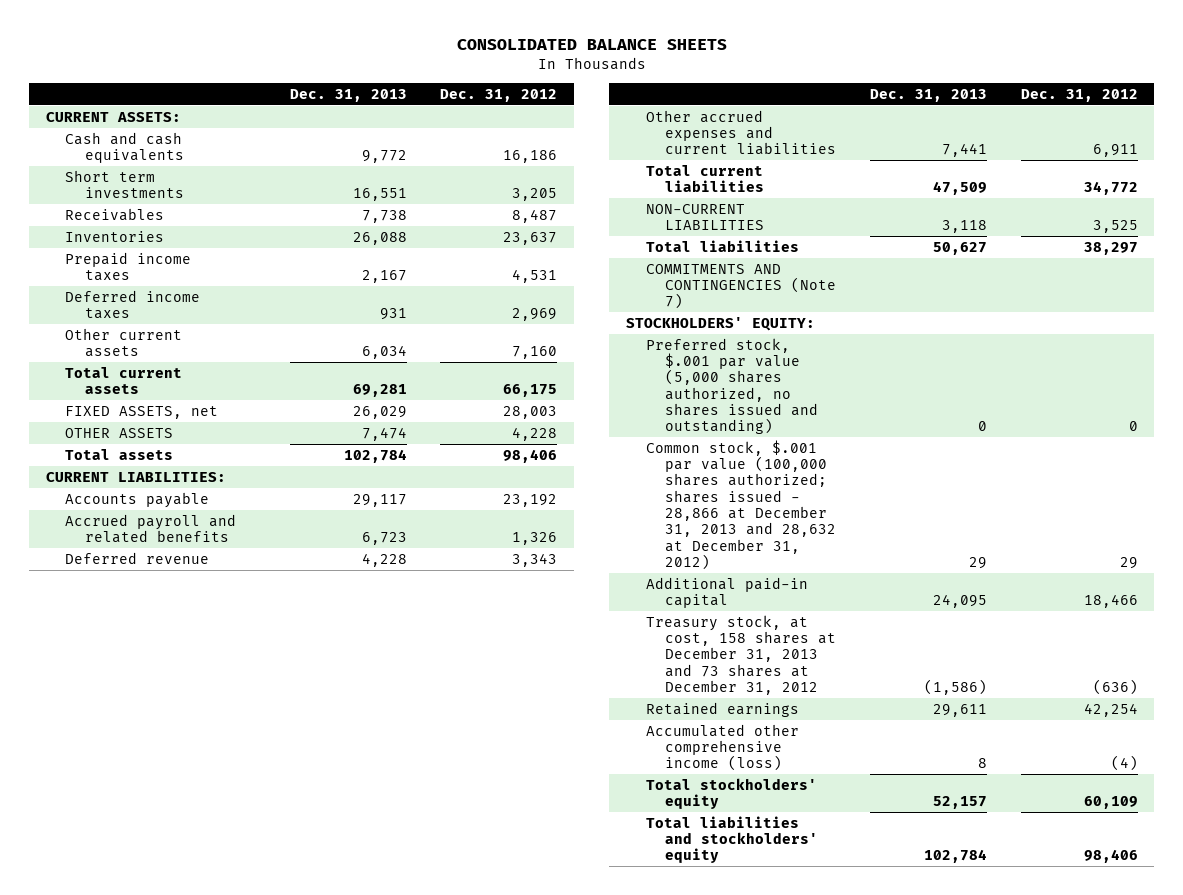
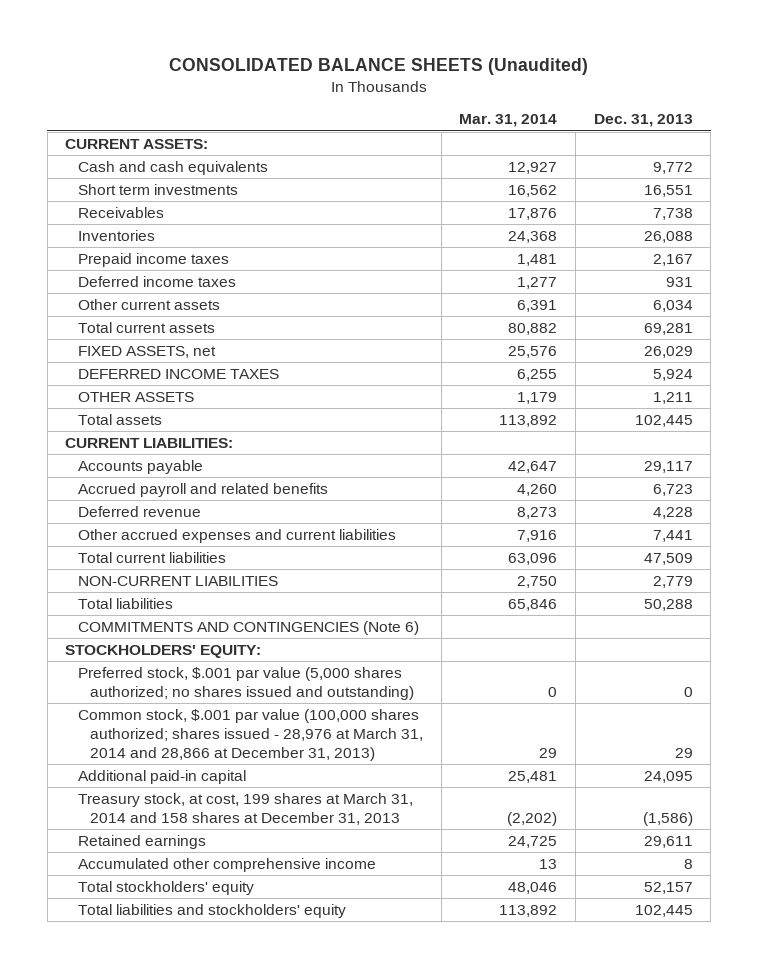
- CONSOLIDATED BALANCE SHEETS
+ CONSOLIDATED BALANCE SHEETS (Unaudited)
- | Dec. 31, 2013 | Dec. 31, 2012
+ | Mar. 31, 2014 | Dec. 31, 2013
- OTHER ASSETS | 7,474 | 4,228
- Total assets | 102,784 | 98,406
+ DEFERRED INCOME TAXES | 6,255 | 5,924
+ OTHER ASSETS | 1,179 | 1,211
+ Total assets | 113,892 | 102,445
- NON-CURRENT LIABILITIES | 3,118 | 3,525
- Total liabilities | 50,627 | 38,297
- COMMITMENTS AND CONTINGENCIES (Note 7)
+ NON-CURRENT LIABILITIES | 2,750 | 2,779
+ Total liabilities | 65,846 | 50,288
+ COMMITMENTS AND CONTINGENCIES (Note 6)
- Preferred stock, $.001 par value (5,000 shares authorized, no shares issued and outstanding) | 0 | 0
- Common stock, $.001 par value (100,000 shares authorized; shares issued - 28,866 at December 31, 2013 and 28,632 at December 31, 2012) | 29 | 29
+ Preferred stock, $.001 par value (5,000 shares authorized; no shares issued and outstanding) | 0 | 0
+ Common stock, $.001 par value (100,000 shares authorized; shares issued - 28,976 at March 31, 2014 and 28,866 at December 31, 2013) | 29 | 29
- Treasury stock, at cost, 158 shares at December 31, 2013 and 73 shares at December 31, 2012 | (1,586) | (636)
+ Treasury stock, at cost, 199 shares at March 31, 2014 and 158 shares at December 31, 2013 | (2,202) | (1,586)
- Accumulated other comprehensive income (loss) | 8 | (4)
+ Accumulated other comprehensive income | 13 | 8
- Total liabilities and stockholders' equity | 102,784 | 98,406
+ Total liabilities and stockholders' equity | 113,892 | 102,445

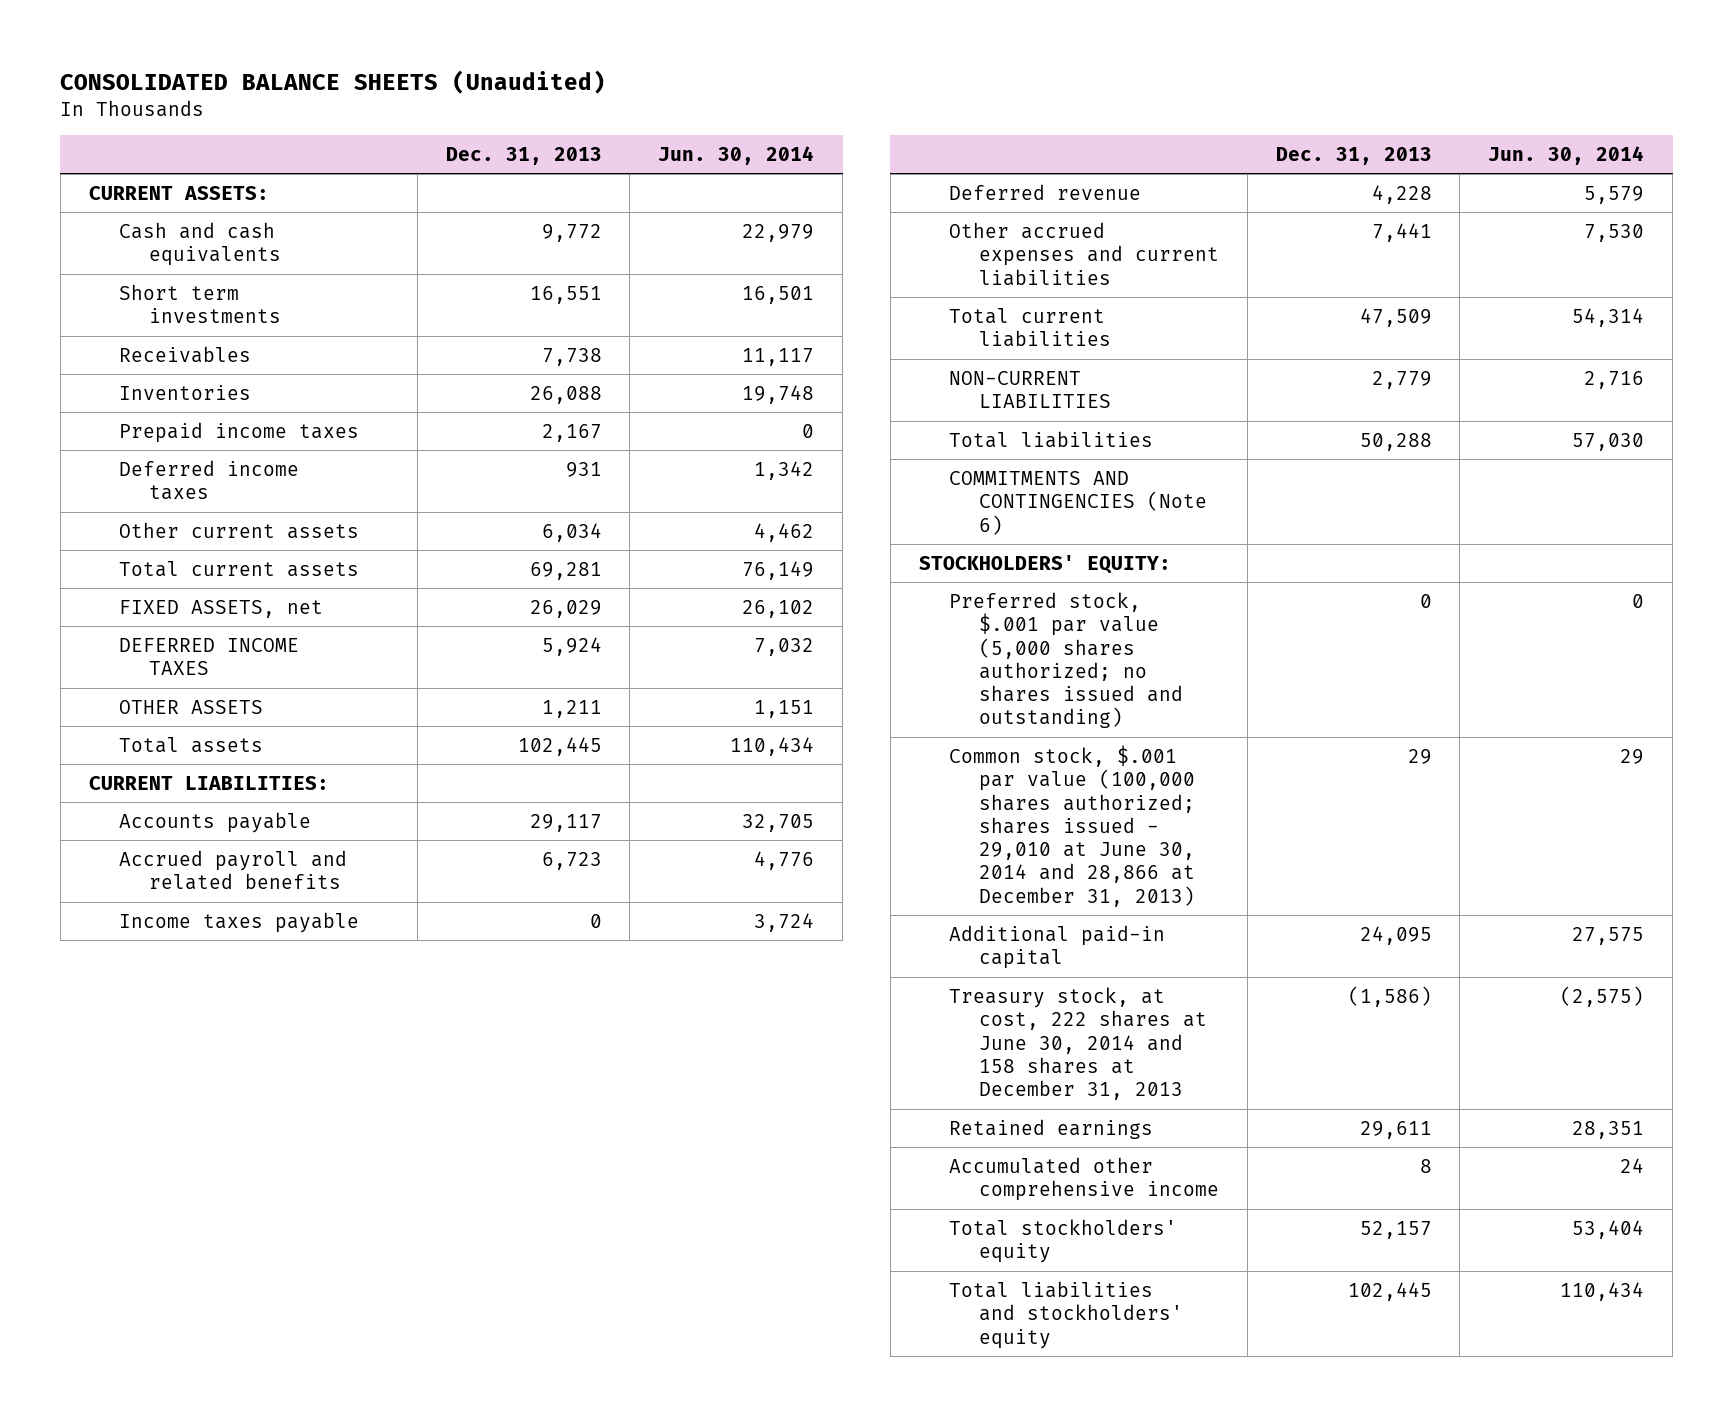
- | Mar. 31, 2014 | Dec. 31, 2013
+ | Dec. 31, 2013 | Jun. 30, 2014
+ Income taxes payable | 0 | 3,724
- Common stock, $.001 par value (100,000 shares authorized; shares issued - 28,976 at March 31, 2014 and 28,866 at December 31, 2013) | 29 | 29
+ Common stock, $.001 par value (100,000 shares authorized; shares issued - 29,010 at June 30, 2014 and 28,866 at December 31, 2013) | 29 | 29
- Treasury stock, at cost, 199 shares at March 31, 2014 and 158 shares at December 31, 2013 | (2,202) | (1,586)
+ Treasury stock, at cost, 222 shares at June 30, 2014 and 158 shares at December 31, 2013 | (1,586) | (2,575)

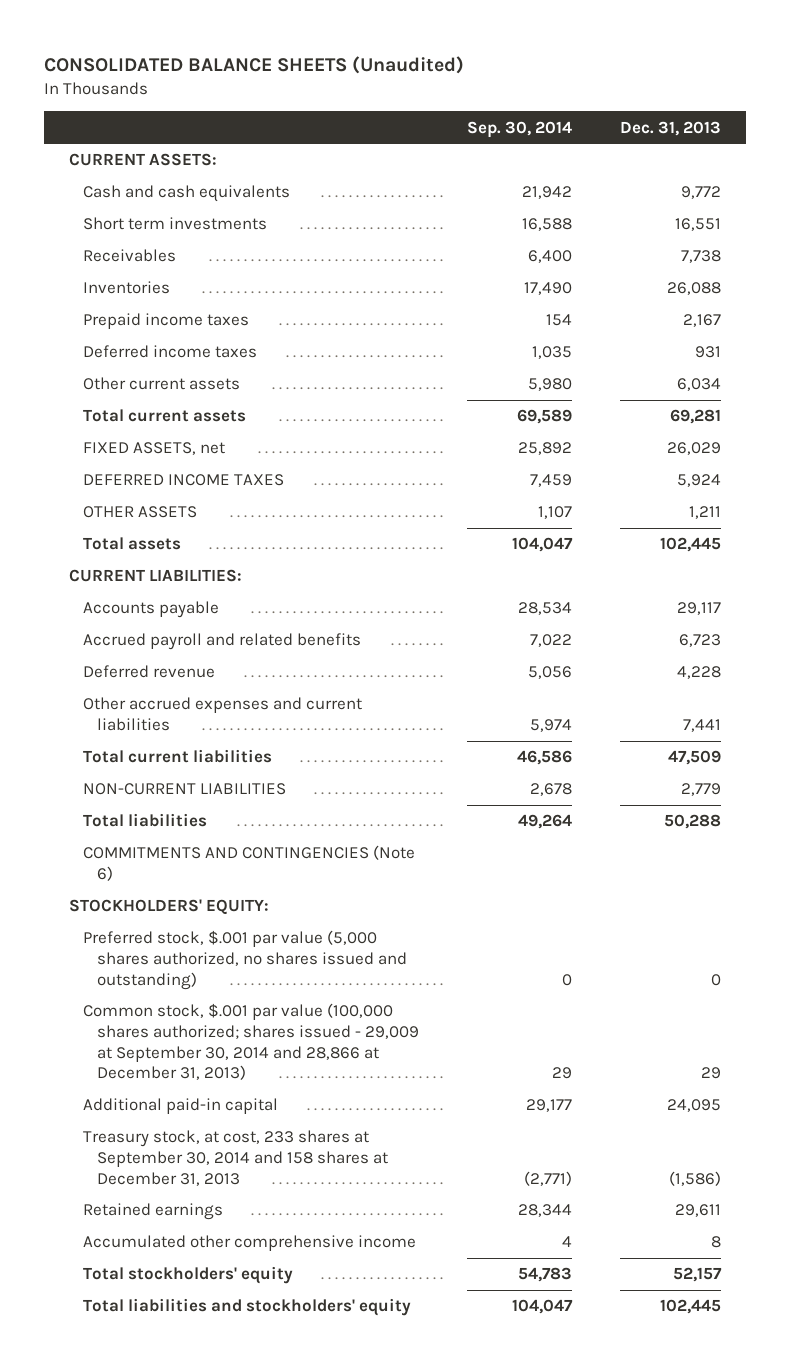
- | Dec. 31, 2013 | Jun. 30, 2014
+ | Sep. 30, 2014 | Dec. 31, 2013
- Income taxes payable | 0 | 3,724
- Preferred stock, $.001 par value (5,000 shares authorized; no shares issued and outstanding) | 0 | 0
- Common stock, $.001 par value (100,000 shares authorized; shares issued - 29,010 at June 30, 2014 and 28,866 at December 31, 2013) | 29 | 29
+ Preferred stock, $.001 par value (5,000 shares authorized, no shares issued and outstanding) | 0 | 0
+ Common stock, $.001 par value (100,000 shares authorized; shares issued - 29,009 at September 30, 2014 and 28,866 at December 31, 2013) | 29 | 29
- Treasury stock, at cost, 222 shares at June 30, 2014 and 158 shares at December 31, 2013 | (1,586) | (2,575)
+ Treasury stock, at cost, 233 shares at September 30, 2014 and 158 shares at December 31, 2013 | (2,771) | (1,586)

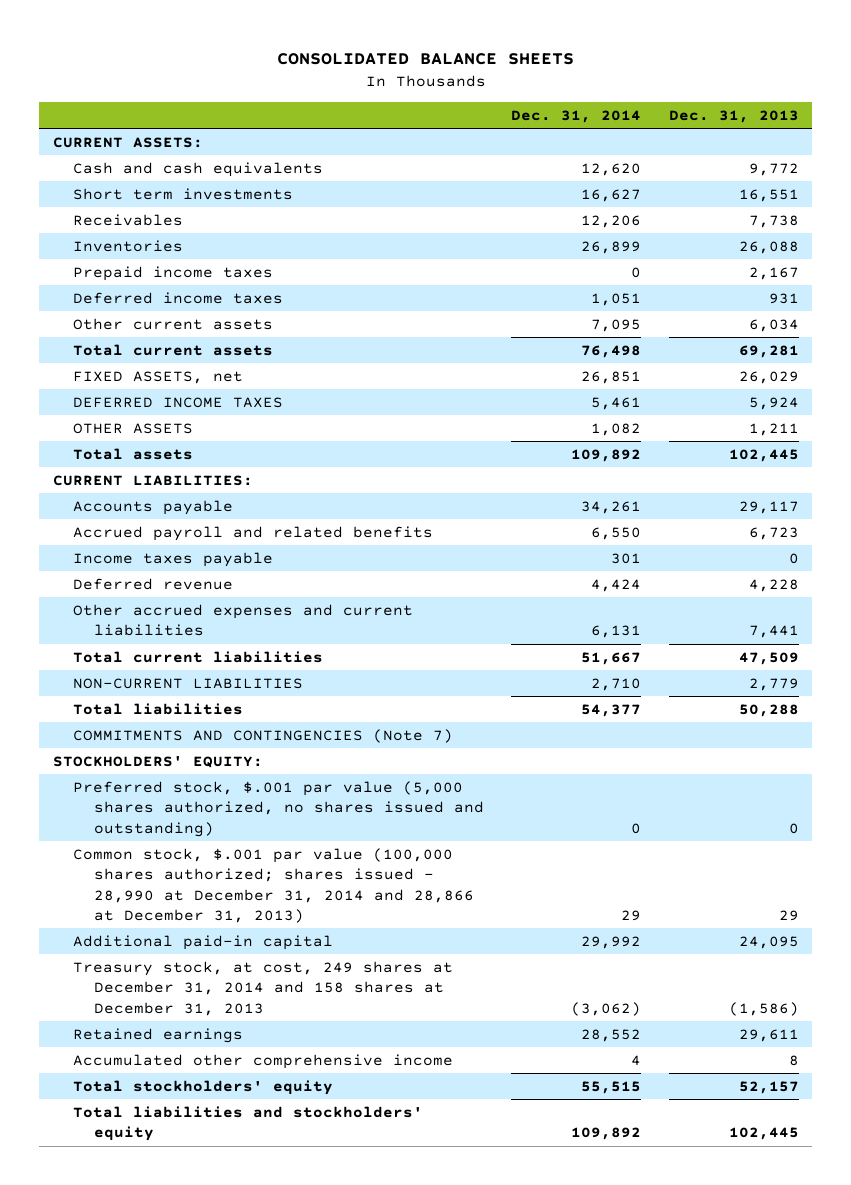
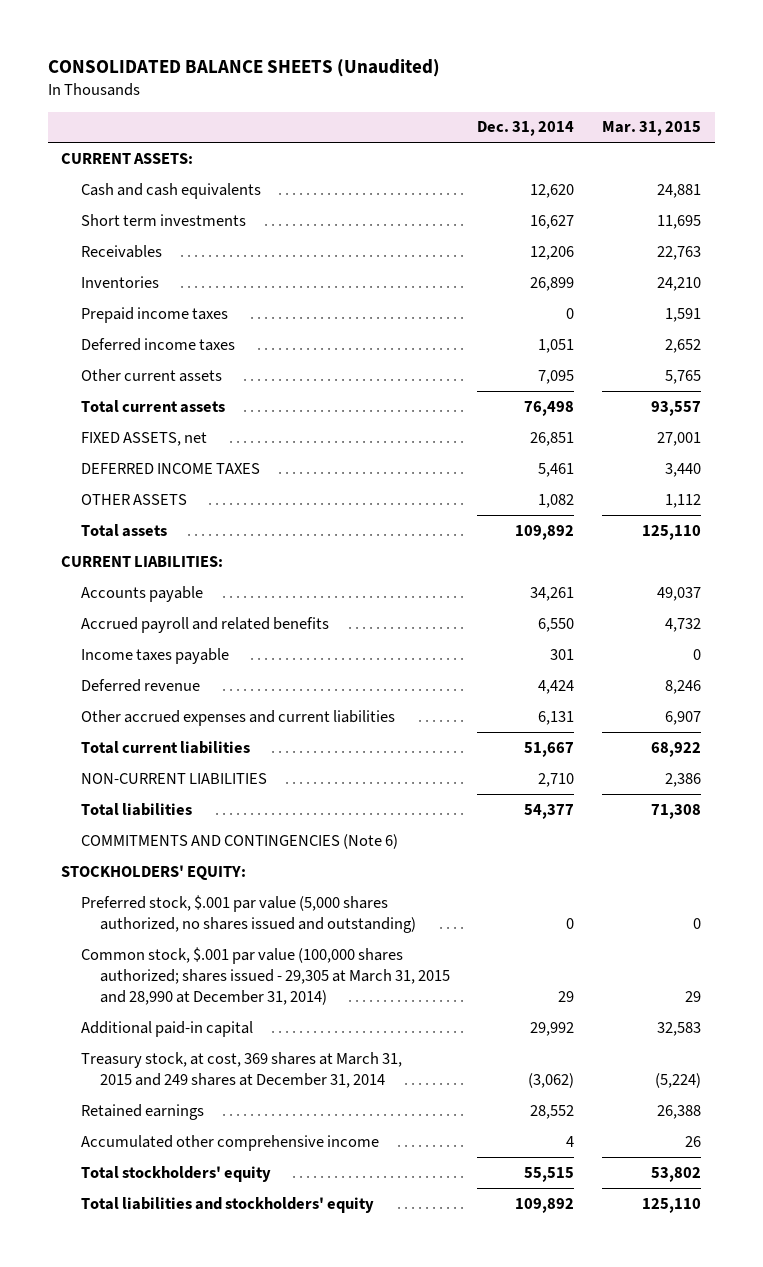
- CONSOLIDATED BALANCE SHEETS
+ CONSOLIDATED BALANCE SHEETS (Unaudited)
- | Dec. 31, 2014 | Dec. 31, 2013
+ | Dec. 31, 2014 | Mar. 31, 2015
- COMMITMENTS AND CONTINGENCIES (Note 7)
+ COMMITMENTS AND CONTINGENCIES (Note 6)
- Common stock, $.001 par value (100,000 shares authorized; shares issued - 28,990 at December 31, 2014 and 28,866 at December 31, 2013) | 29 | 29
+ Common stock, $.001 par value (100,000 shares authorized; shares issued - 29,305 at March 31, 2015 and 28,990 at December 31, 2014) | 29 | 29
- Treasury stock, at cost, 249 shares at December 31, 2014 and 158 shares at December 31, 2013 | (3,062) | (1,586)
+ Treasury stock, at cost, 369 shares at March 31, 2015 and 249 shares at December 31, 2014 | (3,062) | (5,224)

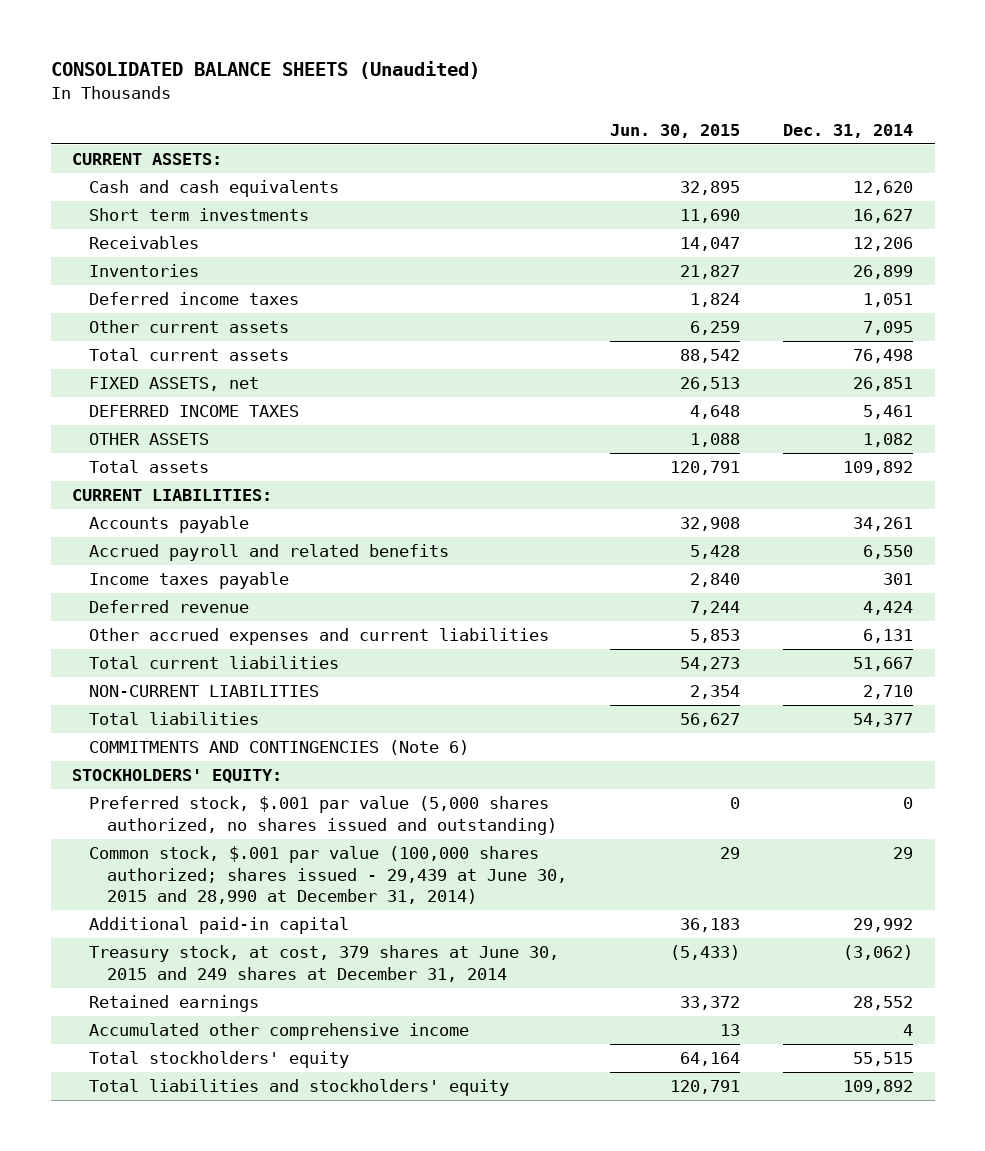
- | Dec. 31, 2014 | Mar. 31, 2015
+ | Jun. 30, 2015 | Dec. 31, 2014
- Prepaid income taxes | 0 | 1,591
- Common stock, $.001 par value (100,000 shares authorized; shares issued - 29,305 at March 31, 2015 and 28,990 at December 31, 2014) | 29 | 29
+ Common stock, $.001 par value (100,000 shares authorized; shares issued - 29,439 at June 30, 2015 and 28,990 at December 31, 2014) | 29 | 29
- Treasury stock, at cost, 369 shares at March 31, 2015 and 249 shares at December 31, 2014 | (3,062) | (5,224)
+ Treasury stock, at cost, 379 shares at June 30, 2015 and 249 shares at December 31, 2014 | (5,433) | (3,062)

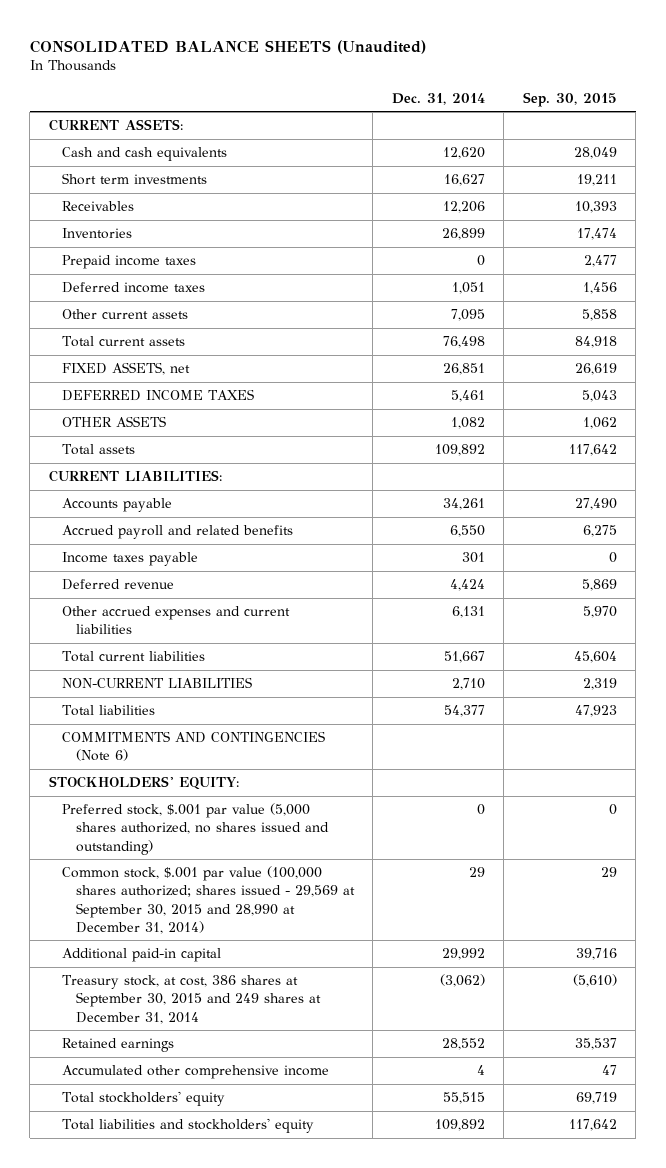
- | Jun. 30, 2015 | Dec. 31, 2014
+ | Dec. 31, 2014 | Sep. 30, 2015
+ Prepaid income taxes | 0 | 2,477
- Common stock, $.001 par value (100,000 shares authorized; shares issued - 29,439 at June 30, 2015 and 28,990 at December 31, 2014) | 29 | 29
+ Common stock, $.001 par value (100,000 shares authorized; shares issued - 29,569 at September 30, 2015 and 28,990 at December 31, 2014) | 29 | 29
- Treasury stock, at cost, 379 shares at June 30, 2015 and 249 shares at December 31, 2014 | (5,433) | (3,062)
+ Treasury stock, at cost, 386 shares at September 30, 2015 and 249 shares at December 31, 2014 | (3,062) | (5,610)

